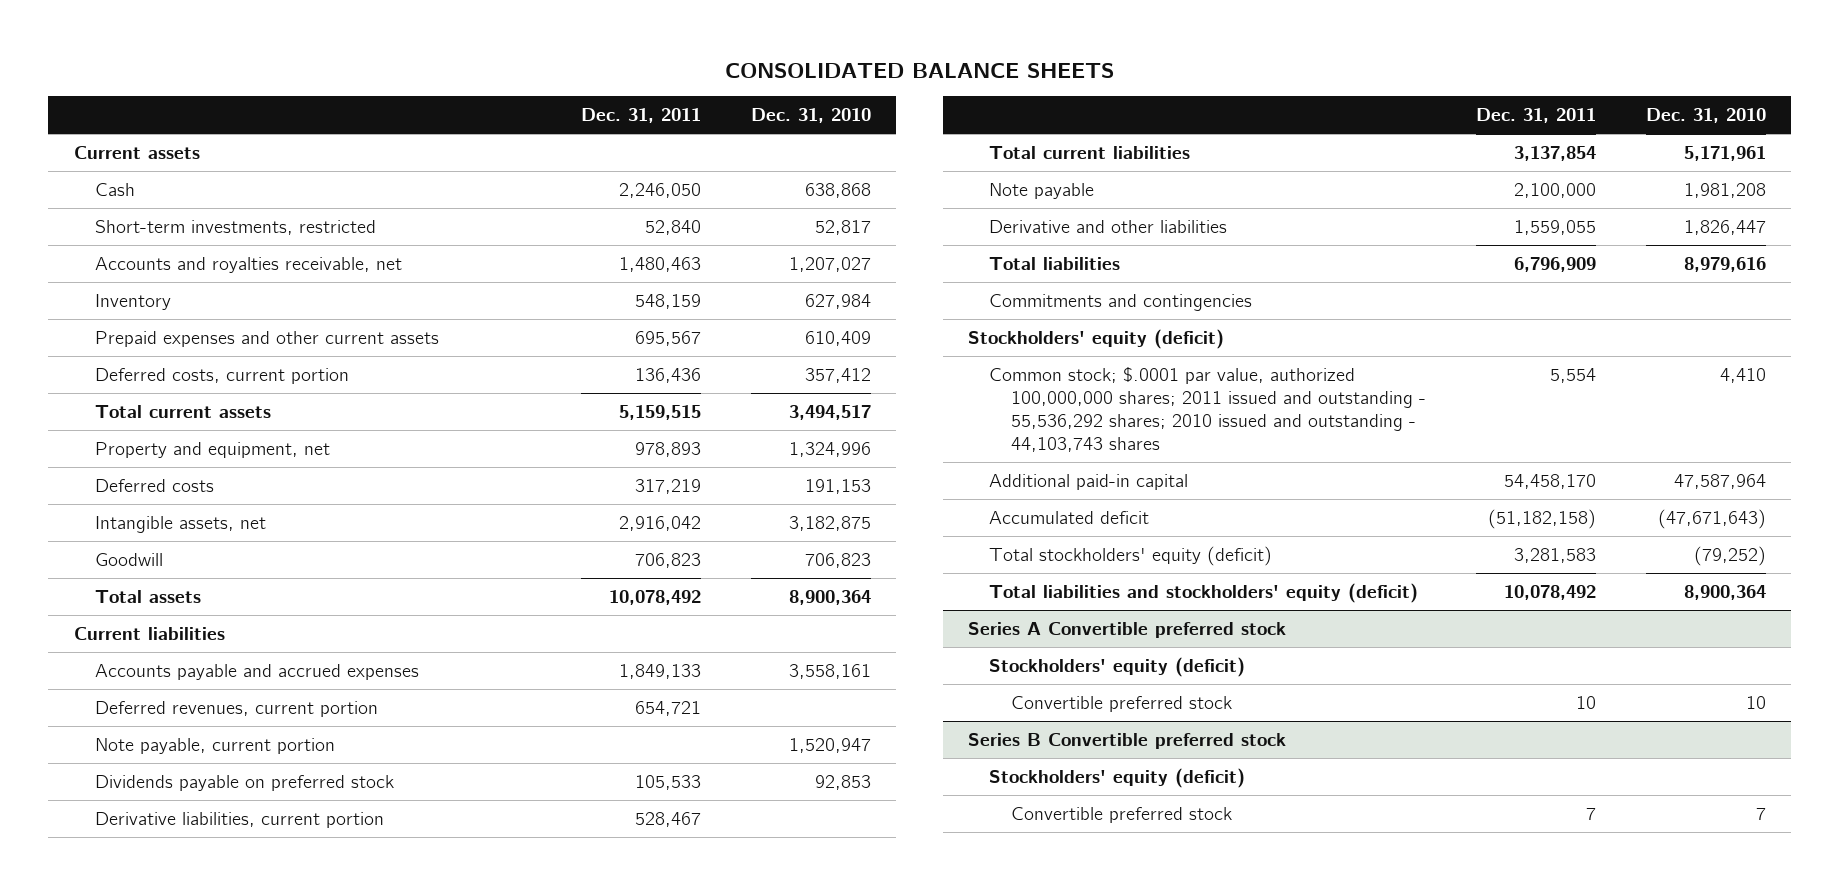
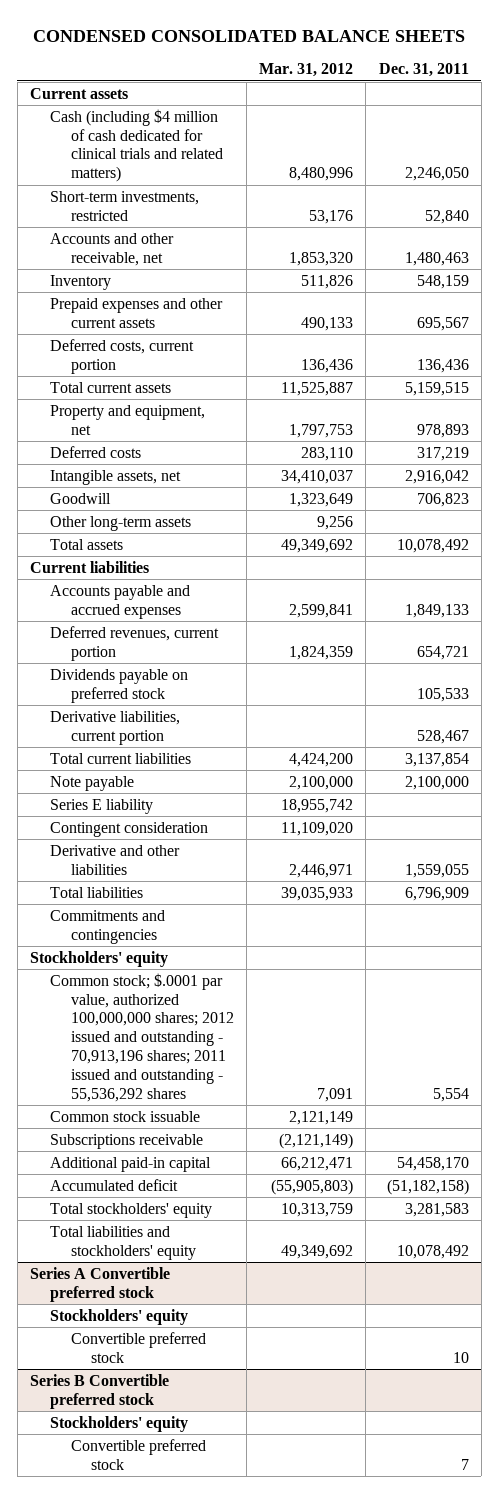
- CONSOLIDATED BALANCE SHEETS
+ CONDENSED CONSOLIDATED BALANCE SHEETS
- | Dec. 31, 2011 | Dec. 31, 2010
+ | Mar. 31, 2012 | Dec. 31, 2011
- Cash | 2,246,050 | 638,868
+ Cash (including $4 million of cash dedicated for clinical trials and related matters) | 8,480,996 | 2,246,050
- Accounts and royalties receivable, net | 1,480,463 | 1,207,027
+ Accounts and other receivable, net | 1,853,320 | 1,480,463
+ Other long-term assets | 9,256 |
- Note payable, current portion | | 1,520,947
+ Series E liability | 18,955,742 |
+ Contingent consideration | 11,109,020 |
- Stockholders' equity (deficit)
- Common stock; $.0001 par value, authorized 100,000,000 shares; 2011 issued and outstanding - 55,536,292 shares; 2010 issued and outstanding - 44,103,743 shares | 5,554 | 4,410
+ Stockholders' equity
+ Common stock; $.0001 par value, authorized 100,000,000 shares; 2012 issued and outstanding - 70,913,196 shares; 2011 issued and outstanding - 55,536,292 shares | 7,091 | 5,554
+ Common stock issuable | 2,121,149 |
+ Subscriptions receivable | (2,121,149) |
- Total stockholders' equity (deficit) | 3,281,583 | (79,252)
- Total liabilities and stockholders' equity (deficit) | 10,078,492 | 8,900,364
+ Total stockholders' equity | 10,313,759 | 3,281,583
+ Total liabilities and stockholders' equity | 49,349,692 | 10,078,492
@ Series A Convertible preferred stock
- Stockholders' equity (deficit)
+ Stockholders' equity
@ Series B Convertible preferred stock
- Stockholders' equity (deficit)
+ Stockholders' equity

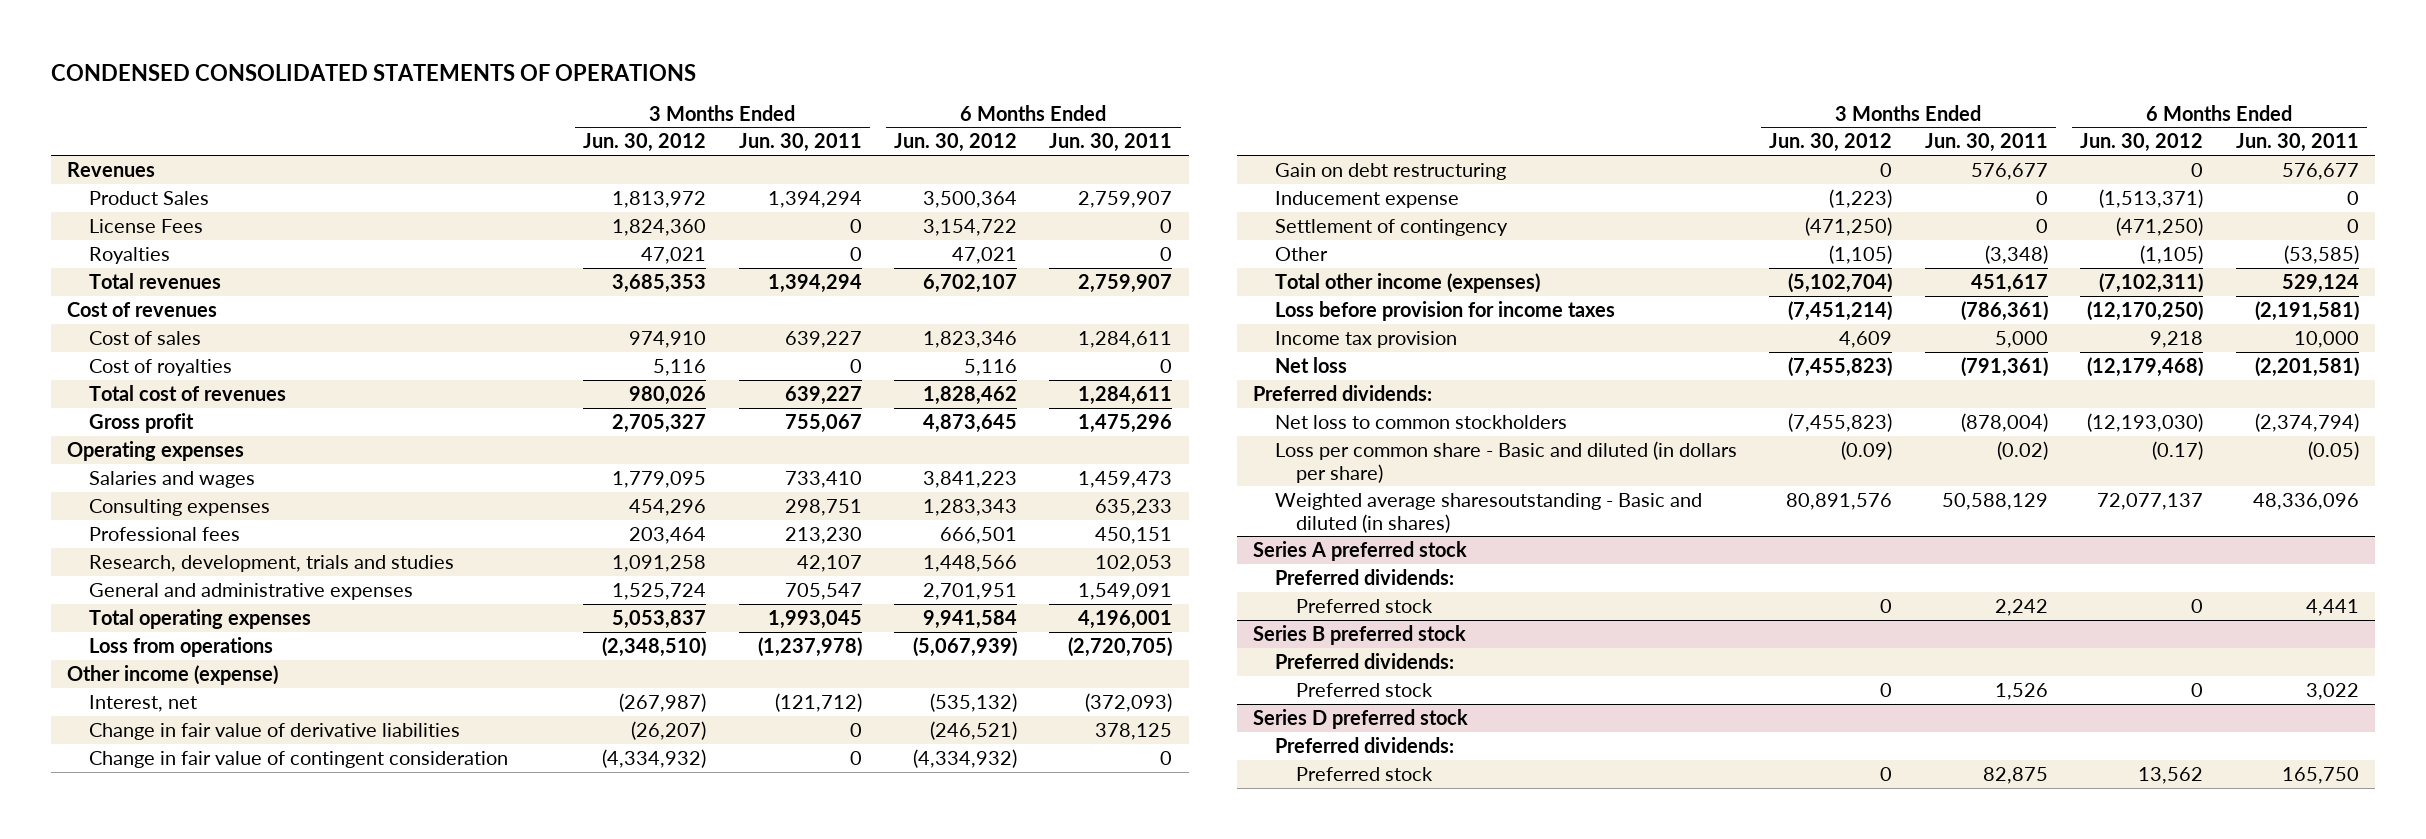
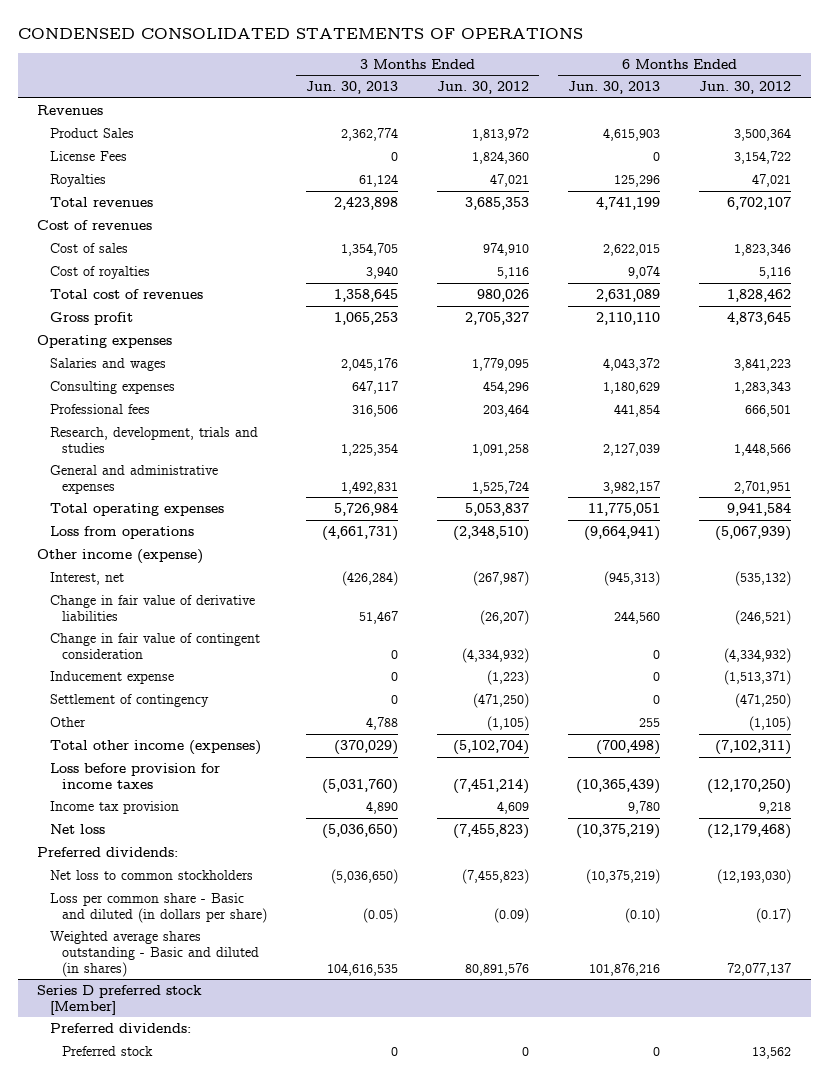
- | 3 Months Ended Jun. 30, 2012 | 3 Months Ended Jun. 30, 2011 | 6 Months Ended Jun. 30, 2012 | 6 Months Ended Jun. 30, 2011
+ | 3 Months Ended Jun. 30, 2013 | 3 Months Ended Jun. 30, 2012 | 6 Months Ended Jun. 30, 2013 | 6 Months Ended Jun. 30, 2012
- Gain on debt restructuring | 0 | 576,677 | 0 | 576,677
- Weighted average sharesoutstanding - Basic and diluted (in shares) | 80,891,576 | 50,588,129 | 72,077,137 | 48,336,096
- Series A preferred stock
- Preferred dividends:
- Preferred stock | 0 | 2,242 | 0 | 4,441
- Series B preferred stock
- Preferred dividends:
- Preferred stock | 0 | 1,526 | 0 | 3,022
- Series D preferred stock
+ Weighted average shares outstanding - Basic and diluted (in shares) | 104,616,535 | 80,891,576 | 101,876,216 | 72,077,137
+ Series D preferred stock [Member]

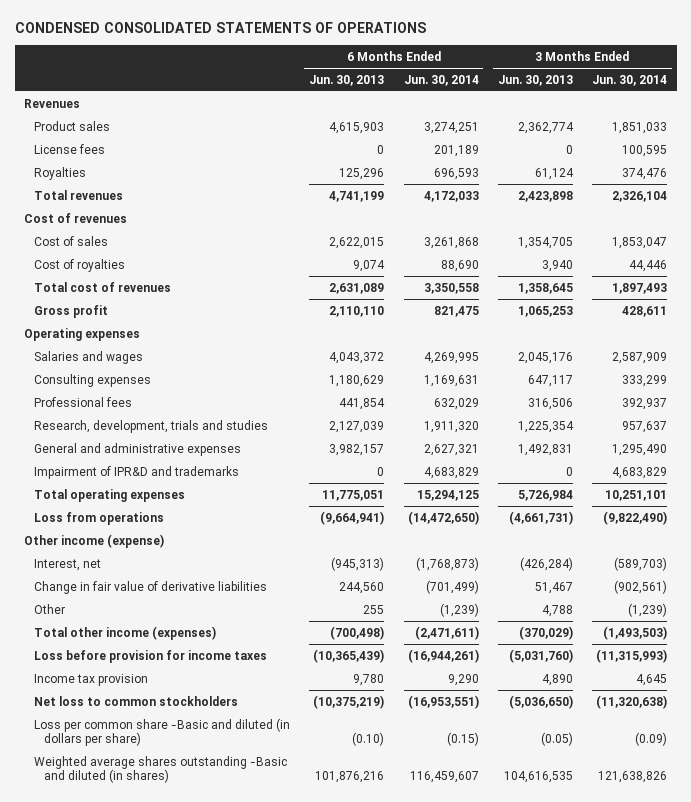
- | 3 Months Ended Jun. 30, 2013 | 3 Months Ended Jun. 30, 2012 | 6 Months Ended Jun. 30, 2013 | 6 Months Ended Jun. 30, 2012
+ | 6 Months Ended Jun. 30, 2013 | 6 Months Ended Jun. 30, 2014 | 3 Months Ended Jun. 30, 2013 | 3 Months Ended Jun. 30, 2014
- Product Sales | 2,362,774 | 1,813,972 | 4,615,903 | 3,500,364
- License Fees | 0 | 1,824,360 | 0 | 3,154,722
+ Product sales | 4,615,903 | 3,274,251 | 2,362,774 | 1,851,033
+ License fees | 0 | 201,189 | 0 | 100,595
+ Impairment of IPR&D and trademarks | 0 | 4,683,829 | 0 | 4,683,829
- Change in fair value of contingent consideration | 0 | (4,334,932) | 0 | (4,334,932)
- Inducement expense | 0 | (1,223) | 0 | (1,513,371)
- Settlement of contingency | 0 | (471,250) | 0 | (471,250)
- Net loss | (5,036,650) | (7,455,823) | (10,375,219) | (12,179,468)
- Preferred dividends:
- Loss per common share - Basic and diluted (in dollars per share) | (0.05) | (0.09) | (0.10) | (0.17)
- Weighted average shares outstanding - Basic and diluted (in shares) | 104,616,535 | 80,891,576 | 101,876,216 | 72,077,137
- Series D preferred stock [Member]
- Preferred dividends:
- Preferred stock | 0 | 0 | 0 | 13,562
+ Loss per common share -Basic and diluted (in dollars per share) | (0.10) | (0.15) | (0.05) | (0.09)
+ Weighted average shares outstanding -Basic and diluted (in shares) | 101,876,216 | 116,459,607 | 104,616,535 | 121,638,826

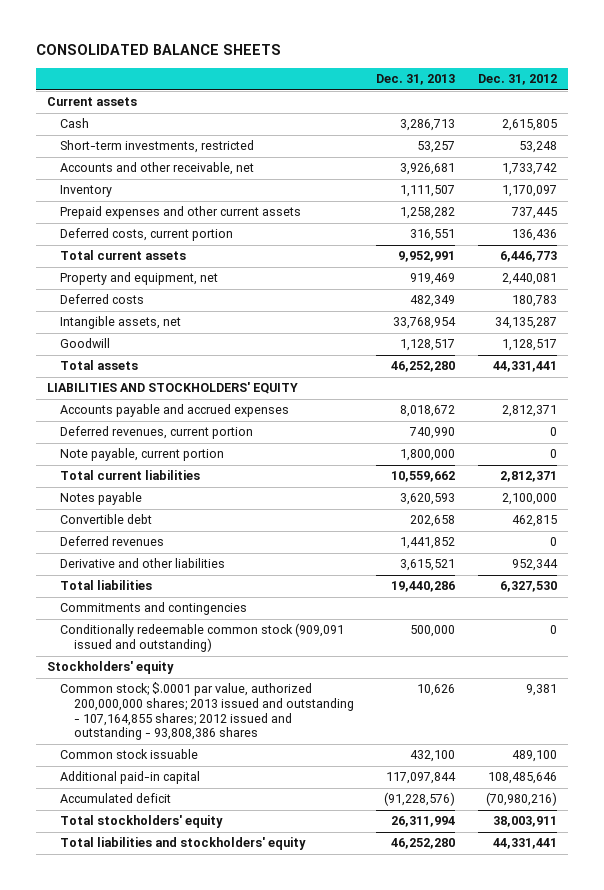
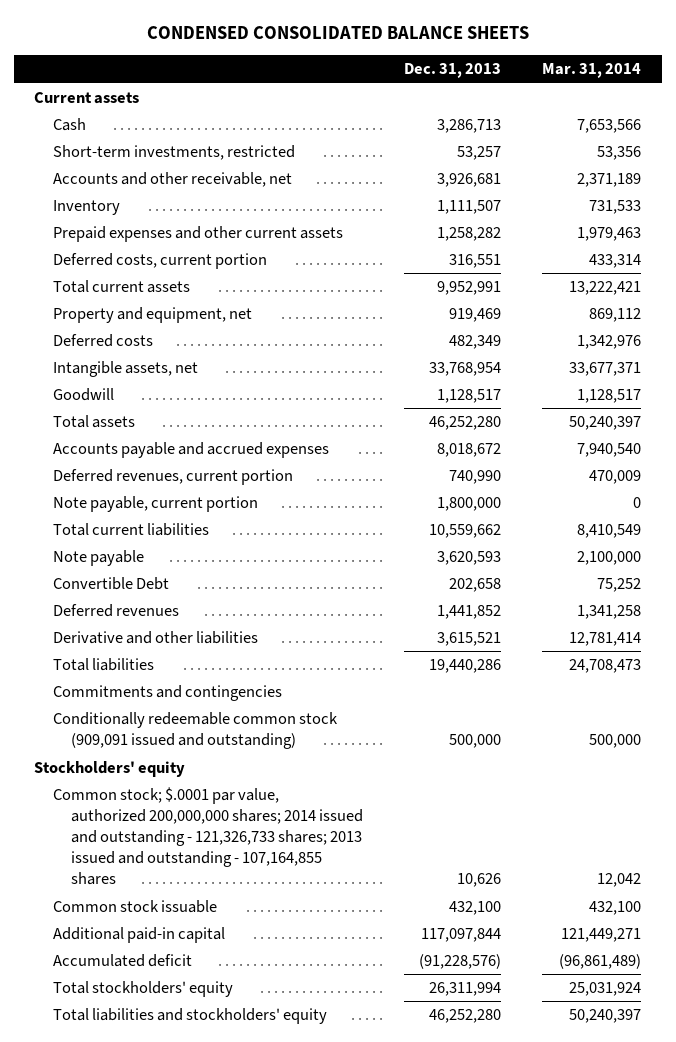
- CONSOLIDATED BALANCE SHEETS
+ CONDENSED CONSOLIDATED BALANCE SHEETS
- | Dec. 31, 2013 | Dec. 31, 2012
+ | Dec. 31, 2013 | Mar. 31, 2014
- LIABILITIES AND STOCKHOLDERS' EQUITY
- Notes payable | 3,620,593 | 2,100,000
- Convertible debt | 202,658 | 462,815
+ Note payable | 3,620,593 | 2,100,000
+ Convertible Debt | 202,658 | 75,252
- Common stock; $.0001 par value, authorized 200,000,000 shares; 2013 issued and outstanding - 107,164,855 shares; 2012 issued and outstanding - 93,808,386 shares | 10,626 | 9,381
+ Common stock; $.0001 par value, authorized 200,000,000 shares; 2014 issued and outstanding - 121,326,733 shares; 2013 issued and outstanding - 107,164,855 shares | 10,626 | 12,042

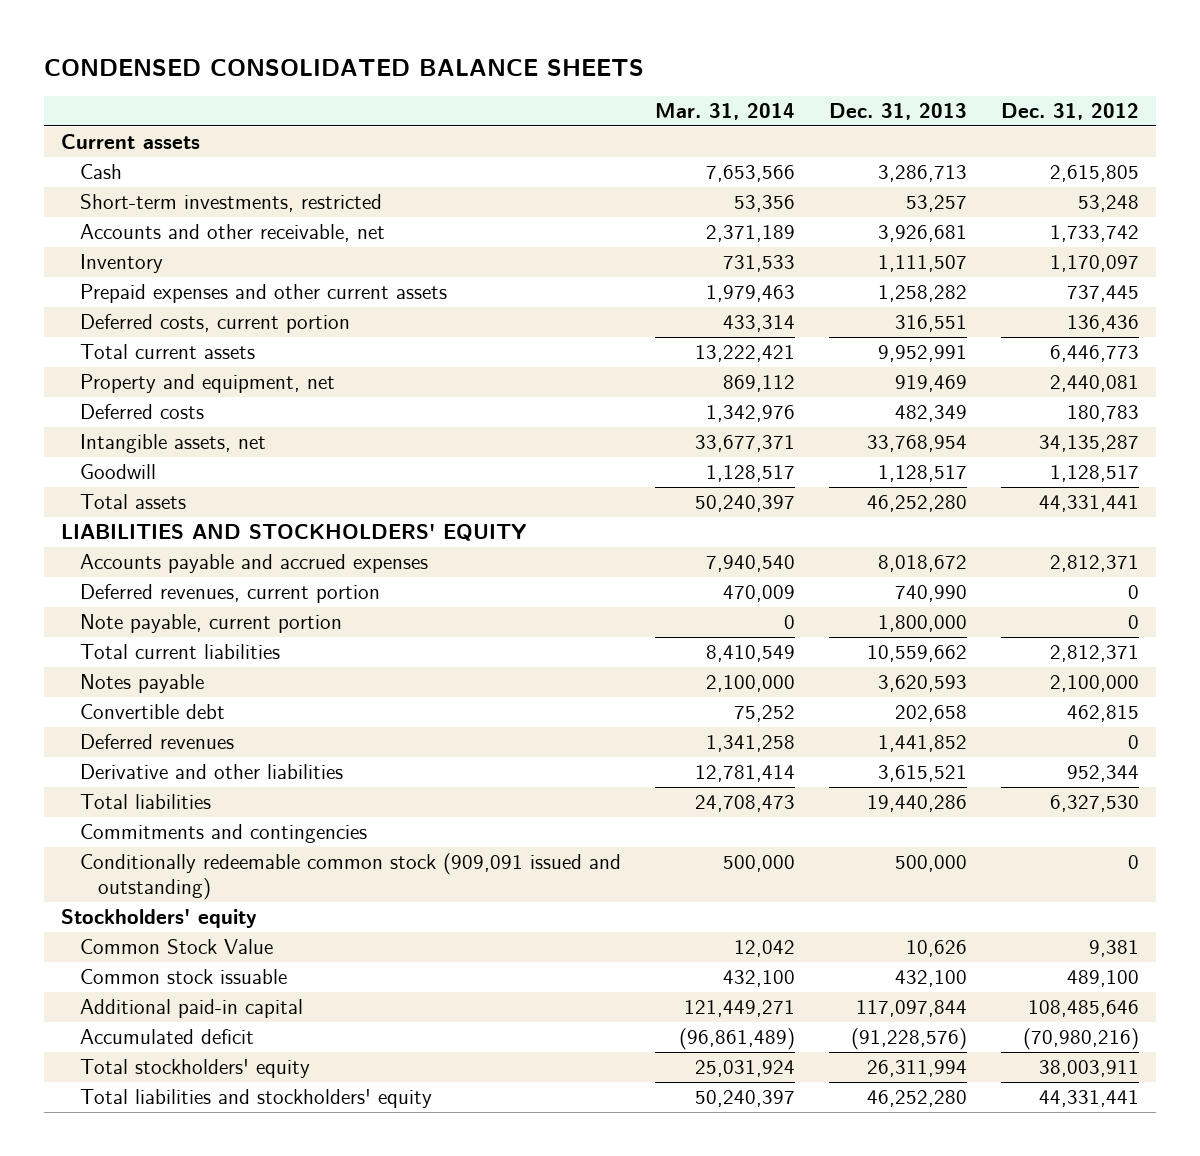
- | Dec. 31, 2013 | Mar. 31, 2014
+ | Mar. 31, 2014 | Dec. 31, 2013 | Dec. 31, 2012
+ LIABILITIES AND STOCKHOLDERS' EQUITY
- Note payable | 3,620,593 | 2,100,000
- Convertible Debt | 202,658 | 75,252
+ Notes payable | 2,100,000 | 3,620,593 | 2,100,000
+ Convertible debt | 75,252 | 202,658 | 462,815
- Common stock; $.0001 par value, authorized 200,000,000 shares; 2014 issued and outstanding - 121,326,733 shares; 2013 issued and outstanding - 107,164,855 shares | 10,626 | 12,042
+ Common Stock Value | 12,042 | 10,626 | 9,381

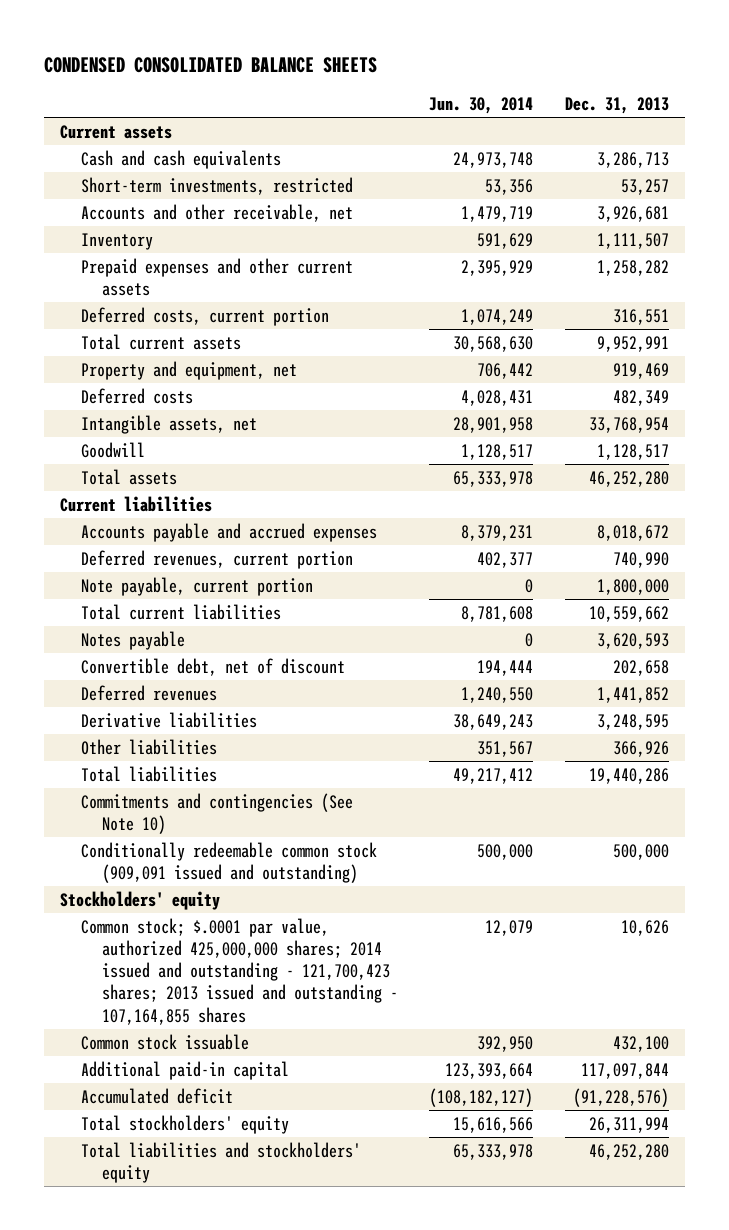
- | Mar. 31, 2014 | Dec. 31, 2013 | Dec. 31, 2012
+ | Jun. 30, 2014 | Dec. 31, 2013
- Cash | 7,653,566 | 3,286,713 | 2,615,805
+ Cash and cash equivalents | 24,973,748 | 3,286,713
- LIABILITIES AND STOCKHOLDERS' EQUITY
+ Current liabilities
- Convertible debt | 75,252 | 202,658 | 462,815
+ Convertible debt, net of discount | 194,444 | 202,658
- Derivative and other liabilities | 12,781,414 | 3,615,521 | 952,344
+ Derivative liabilities | 38,649,243 | 3,248,595
+ Other liabilities | 351,567 | 366,926
- Commitments and contingencies
+ Commitments and contingencies (See Note 10)
- Common Stock Value | 12,042 | 10,626 | 9,381
+ Common stock; $.0001 par value, authorized 425,000,000 shares; 2014 issued and outstanding - 121,700,423 shares; 2013 issued and outstanding - 107,164,855 shares | 12,079 | 10,626

